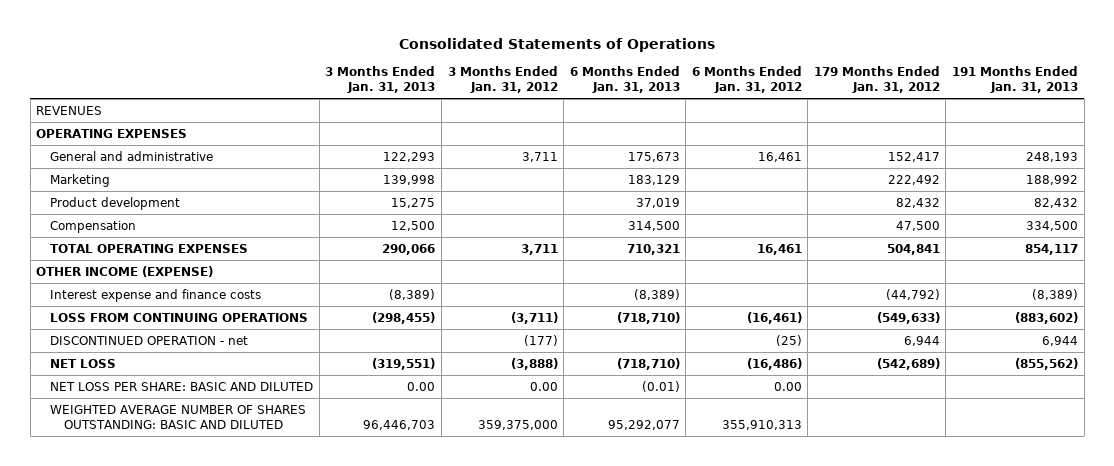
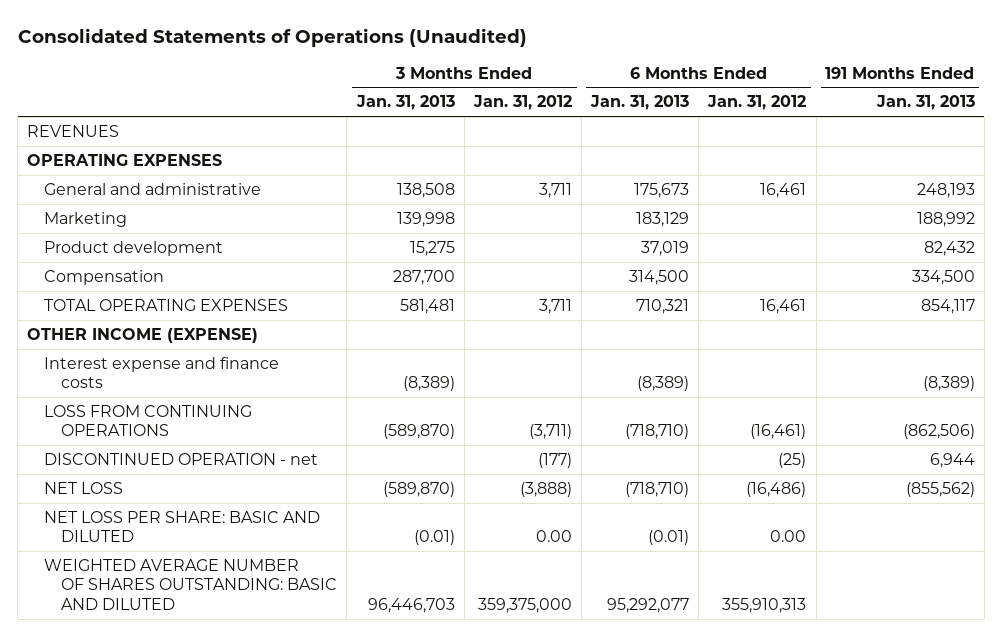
- Consolidated Statements of Operations
+ Consolidated Statements of Operations (Unaudited)
- | 3 Months Ended Jan. 31, 2013 | 3 Months Ended Jan. 31, 2012 | 6 Months Ended Jan. 31, 2013 | 6 Months Ended Jan. 31, 2012 | 179 Months Ended Jan. 31, 2012 | 191 Months Ended Jan. 31, 2013
+ | 3 Months Ended Jan. 31, 2013 | 3 Months Ended Jan. 31, 2012 | 6 Months Ended Jan. 31, 2013 | 6 Months Ended Jan. 31, 2012 | 191 Months Ended Jan. 31, 2013
- General and administrative | 122,293 | 3,711 | 175,673 | 16,461 | 152,417 | 248,193
+ General and administrative | 138,508 | 3,711 | 175,673 | 16,461 | 248,193
- Compensation | 12,500 | | 314,500 | | 47,500 | 334,500
- TOTAL OPERATING EXPENSES | 290,066 | 3,711 | 710,321 | 16,461 | 504,841 | 854,117
+ Compensation | 287,700 | | 314,500 | | 334,500
+ TOTAL OPERATING EXPENSES | 581,481 | 3,711 | 710,321 | 16,461 | 854,117
- LOSS FROM CONTINUING OPERATIONS | (298,455) | (3,711) | (718,710) | (16,461) | (549,633) | (883,602)
+ LOSS FROM CONTINUING OPERATIONS | (589,870) | (3,711) | (718,710) | (16,461) | (862,506)
- NET LOSS | (319,551) | (3,888) | (718,710) | (16,486) | (542,689) | (855,562)
- NET LOSS PER SHARE: BASIC AND DILUTED | 0.00 | 0.00 | (0.01) | 0.00 | |
+ NET LOSS | (589,870) | (3,888) | (718,710) | (16,486) | (855,562)
+ NET LOSS PER SHARE: BASIC AND DILUTED | (0.01) | 0.00 | (0.01) | 0.00 |

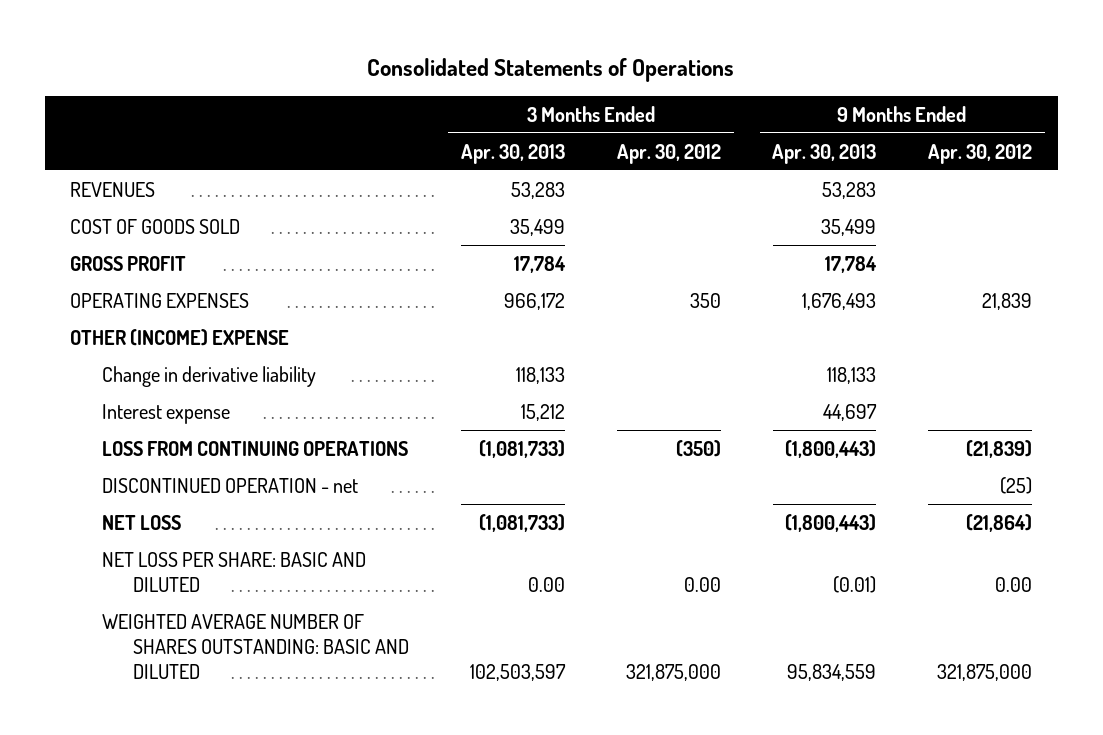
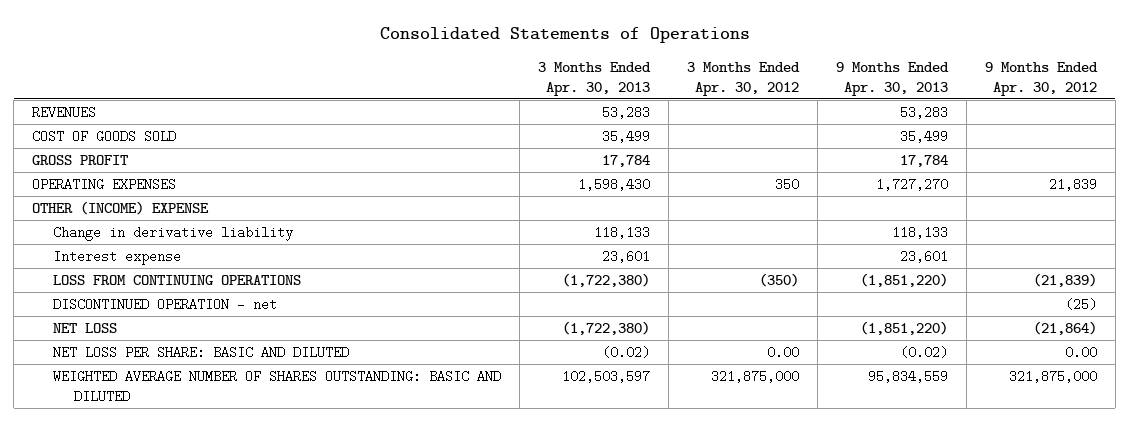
- OPERATING EXPENSES | 966,172 | 350 | 1,676,493 | 21,839
+ OPERATING EXPENSES | 1,598,430 | 350 | 1,727,270 | 21,839
- Interest expense | 15,212 | | 44,697 |
- LOSS FROM CONTINUING OPERATIONS | (1,081,733) | (350) | (1,800,443) | (21,839)
+ Interest expense | 23,601 | | 23,601 |
+ LOSS FROM CONTINUING OPERATIONS | (1,722,380) | (350) | (1,851,220) | (21,839)
- NET LOSS | (1,081,733) | | (1,800,443) | (21,864)
- NET LOSS PER SHARE: BASIC AND DILUTED | 0.00 | 0.00 | (0.01) | 0.00
+ NET LOSS | (1,722,380) | | (1,851,220) | (21,864)
+ NET LOSS PER SHARE: BASIC AND DILUTED | (0.02) | 0.00 | (0.02) | 0.00

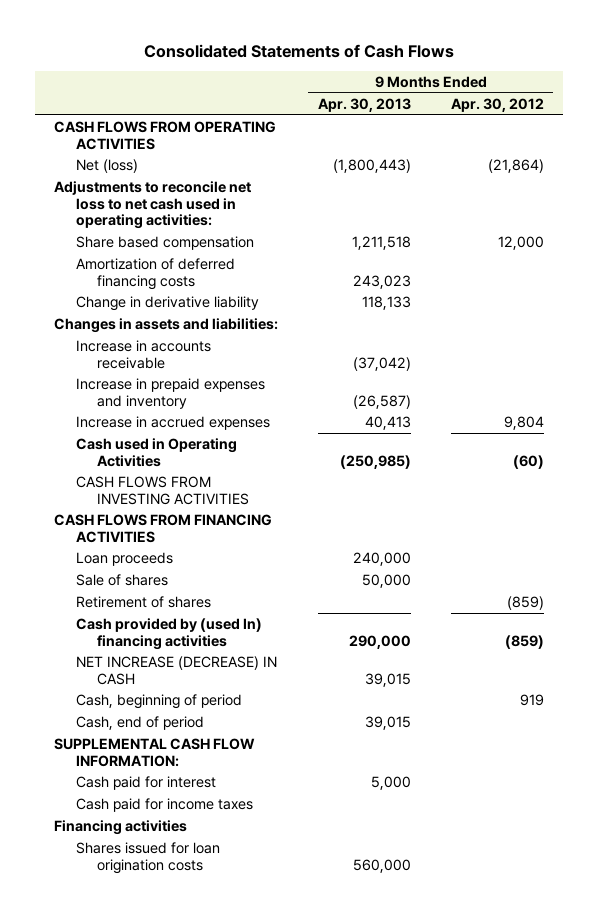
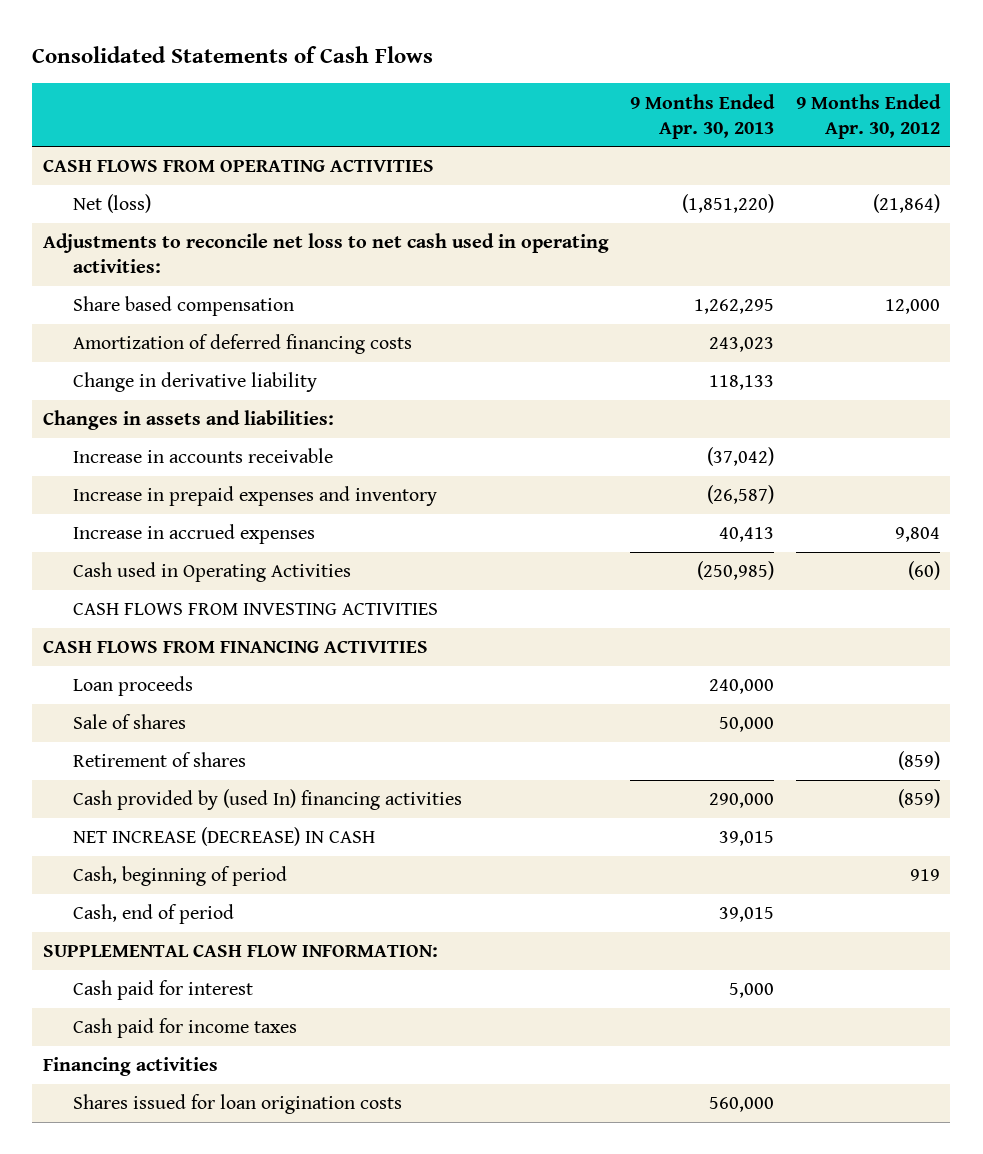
- Net (loss) | (1,800,443) | (21,864)
+ Net (loss) | (1,851,220) | (21,864)
- Share based compensation | 1,211,518 | 12,000
+ Share based compensation | 1,262,295 | 12,000

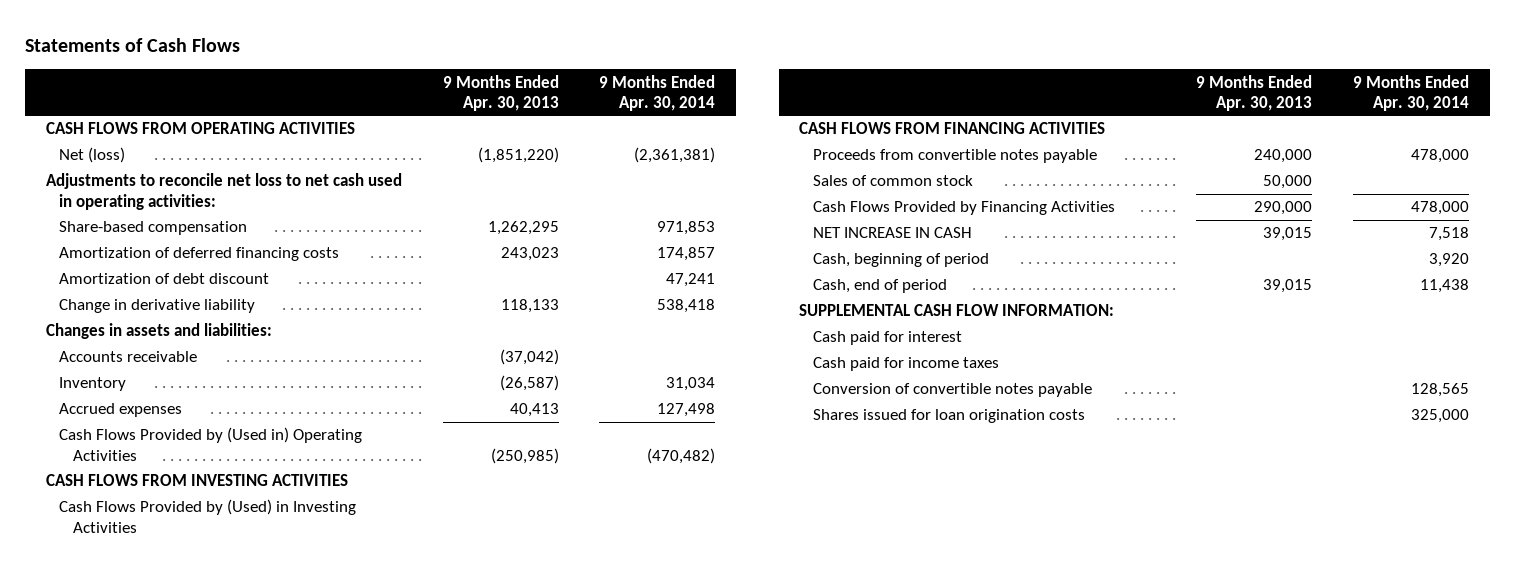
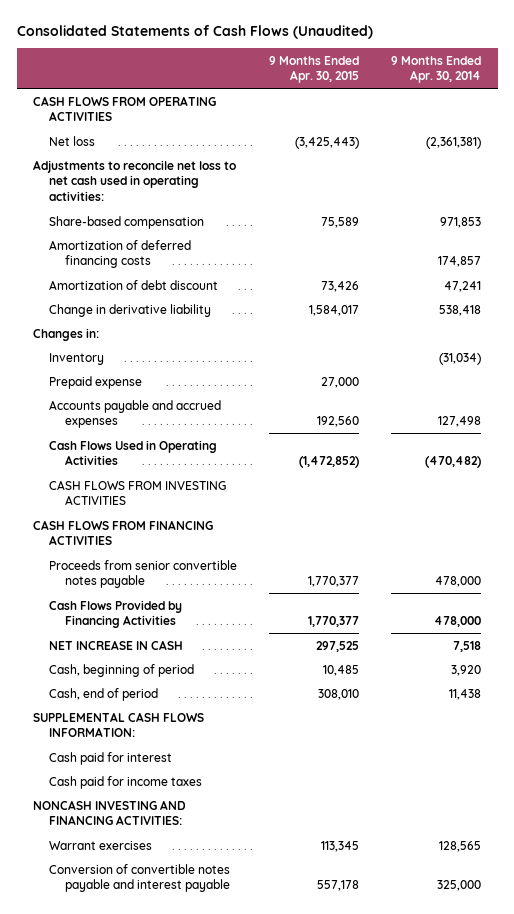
- Statements of Cash Flows
+ Consolidated Statements of Cash Flows (Unaudited)
- | 9 Months Ended Apr. 30, 2013 | 9 Months Ended Apr. 30, 2014
+ | 9 Months Ended Apr. 30, 2015 | 9 Months Ended Apr. 30, 2014
- Net (loss) | (1,851,220) | (2,361,381)
+ Net loss | (3,425,443) | (2,361,381)
- Changes in assets and liabilities:
- Accounts receivable | (37,042) |
- Inventory | (26,587) | 31,034
- Accrued expenses | 40,413 | 127,498
- Cash Flows Provided by (Used in) Operating Activities | (250,985) | (470,482)
+ Changes in:
+ Inventory | | (31,034)
+ Prepaid expense | 27,000 |
+ Accounts payable and accrued expenses | 192,560 | 127,498
+ Cash Flows Used in Operating Activities | (1,472,852) | (470,482)
- Cash Flows Provided by (Used) in Investing Activities
- Proceeds from convertible notes payable | 240,000 | 478,000
- Sales of common stock | 50,000 |
+ Proceeds from senior convertible notes payable | 1,770,377 | 478,000
- SUPPLEMENTAL CASH FLOW INFORMATION:
+ SUPPLEMENTAL CASH FLOWS INFORMATION:
- Conversion of convertible notes payable | | 128,565
- Shares issued for loan origination costs | | 325,000
+ NONCASH INVESTING AND FINANCING ACTIVITIES:
+ Warrant exercises | 113,345 | 128,565
+ Conversion of convertible notes payable and interest payable | 557,178 | 325,000

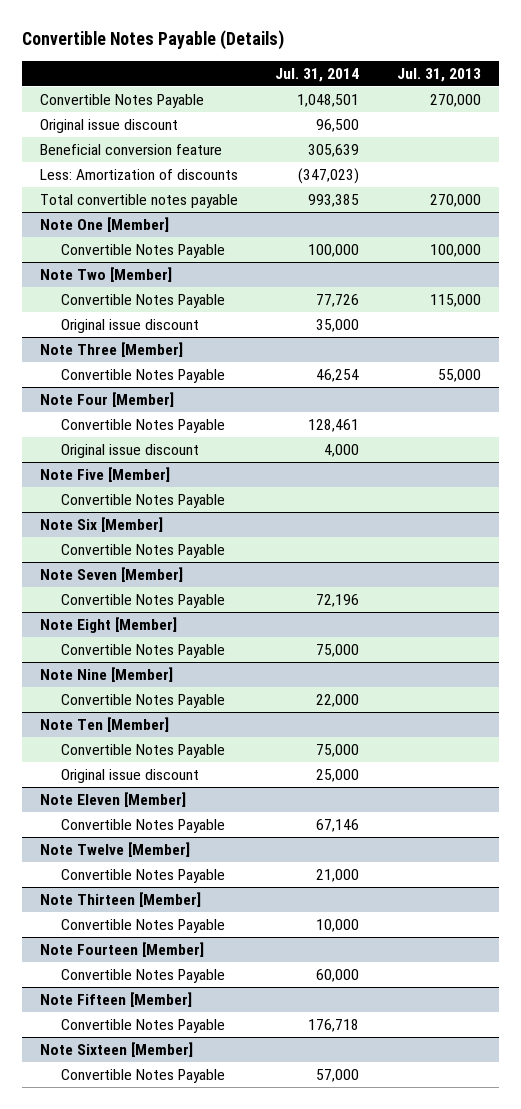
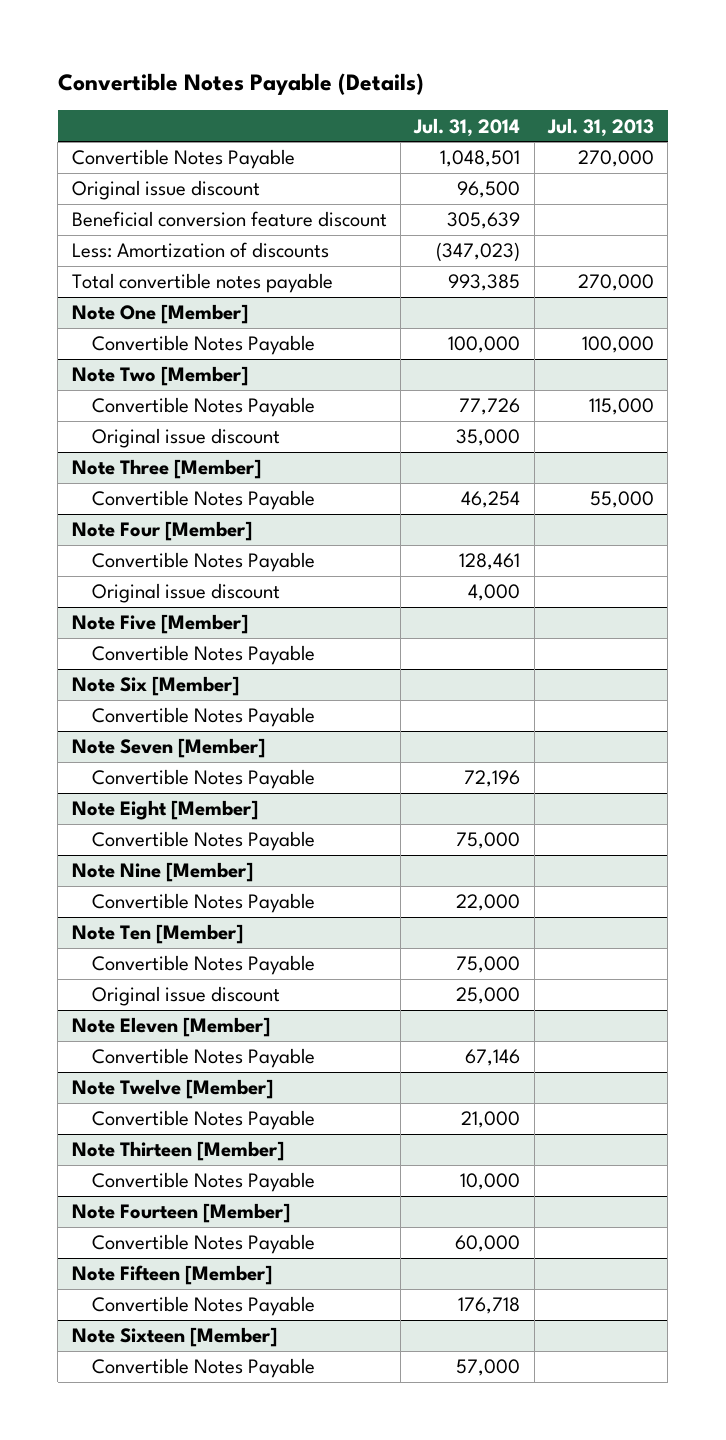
- Beneficial conversion feature | 305,639 |
+ Beneficial conversion feature discount | 305,639 |

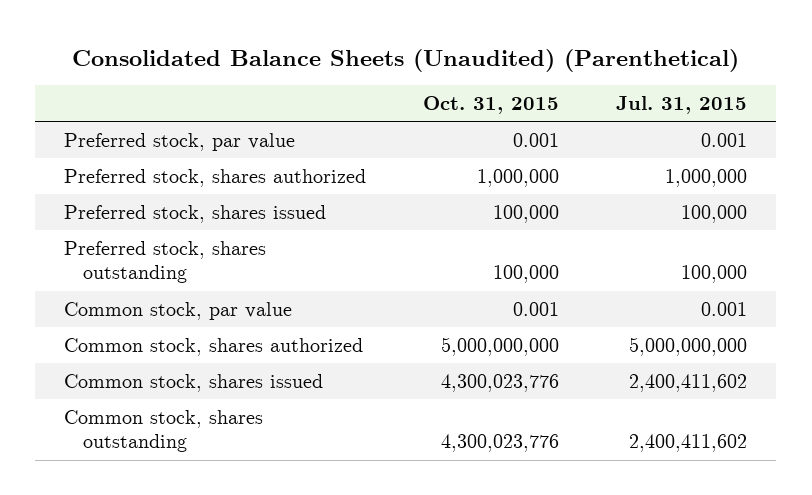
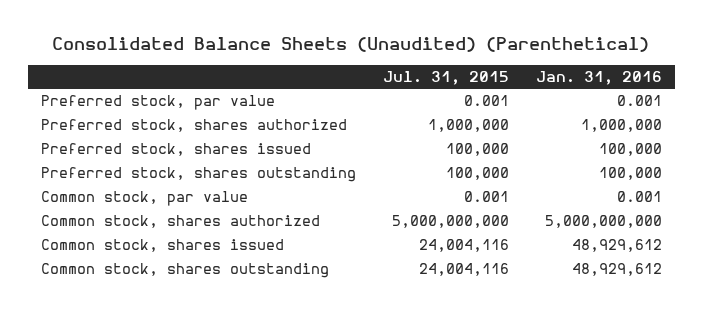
- | Oct. 31, 2015 | Jul. 31, 2015
+ | Jul. 31, 2015 | Jan. 31, 2016
- Common stock, shares issued | 4,300,023,776 | 2,400,411,602
- Common stock, shares outstanding | 4,300,023,776 | 2,400,411,602
+ Common stock, shares issued | 24,004,116 | 48,929,612
+ Common stock, shares outstanding | 24,004,116 | 48,929,612

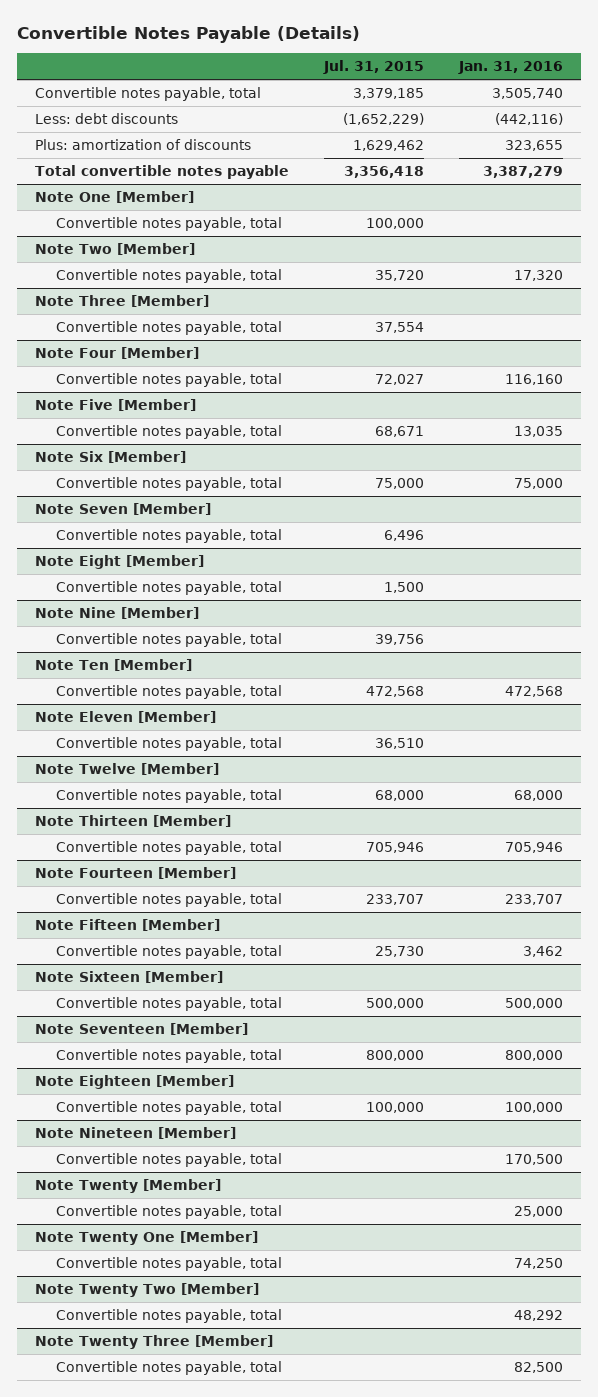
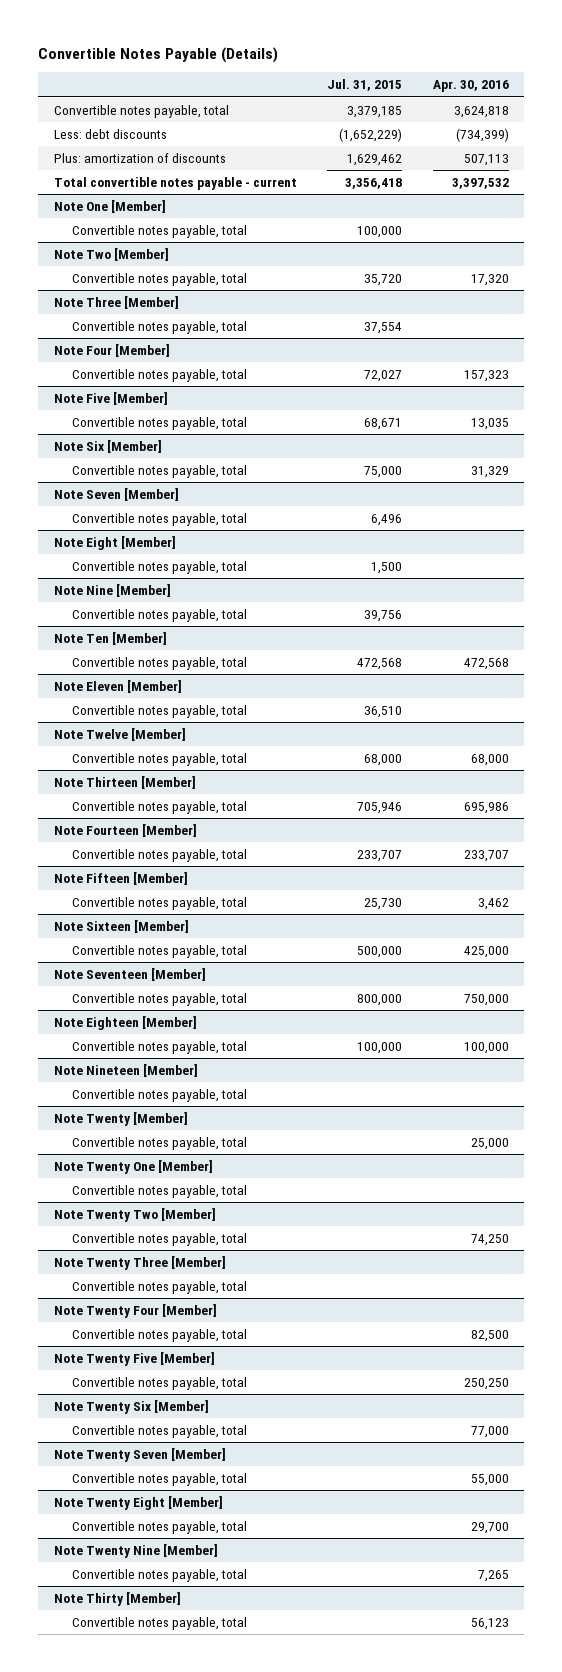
- | Jul. 31, 2015 | Jan. 31, 2016
+ | Jul. 31, 2015 | Apr. 30, 2016
- Total convertible notes payable | 3,356,418 | 3,387,279
+ Total convertible notes payable - current | 3,356,418 | 3,397,532
+ Note Twenty Four [Member]
+ Convertible notes payable, total | | 82,500
+ Note Twenty Five [Member]
+ Convertible notes payable, total | | 250,250
+ Note Twenty Six [Member]
+ Convertible notes payable, total | | 77,000
+ Note Twenty Seven [Member]
+ Convertible notes payable, total | | 55,000
+ Note Twenty Eight [Member]
+ Convertible notes payable, total | | 29,700
+ Note Twenty Nine [Member]
+ Convertible notes payable, total | | 7,265
+ Note Thirty [Member]
+ Convertible notes payable, total | | 56,123

